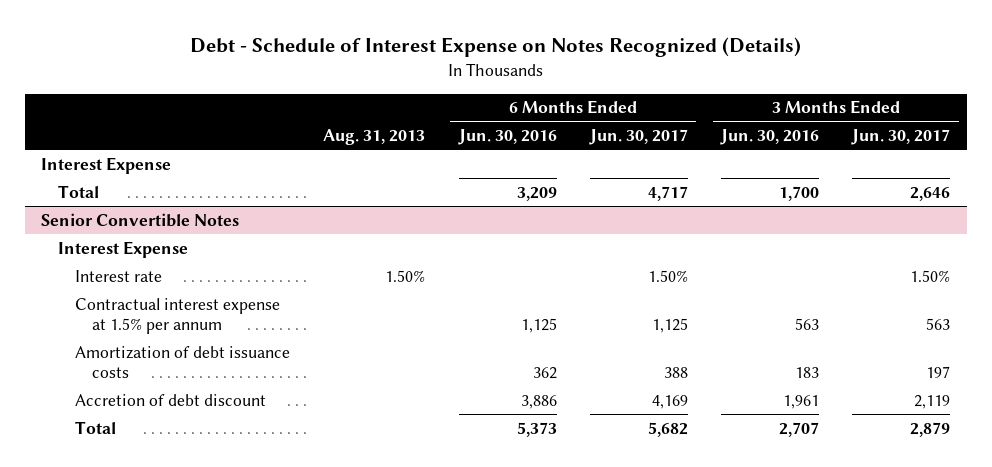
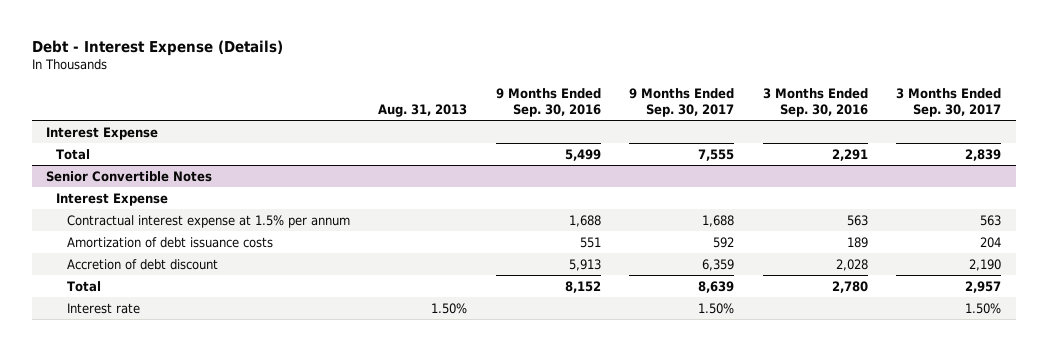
- Debt - Schedule of Interest Expense on Notes Recognized (Details)
+ Debt - Interest Expense (Details)
- | Aug. 31, 2013 | 6 Months Ended Jun. 30, 2016 | 6 Months Ended Jun. 30, 2017 | 3 Months Ended Jun. 30, 2016 | 3 Months Ended Jun. 30, 2017
+ | Aug. 31, 2013 | 9 Months Ended Sep. 30, 2016 | 9 Months Ended Sep. 30, 2017 | 3 Months Ended Sep. 30, 2016 | 3 Months Ended Sep. 30, 2017
@ Senior Convertible Notes
moved down: Interest rate | 1.50% | | 1.50% | | 1.50%

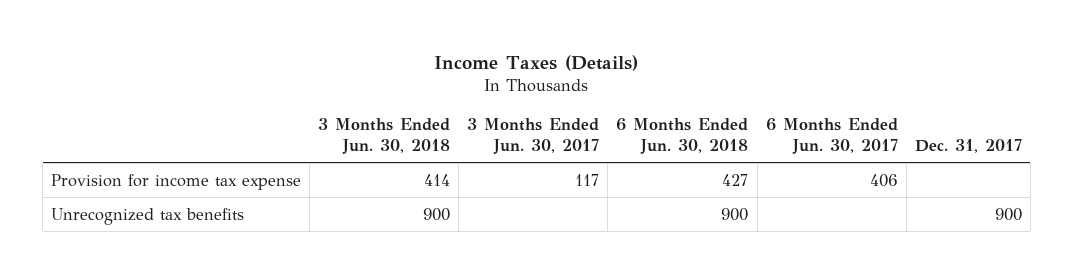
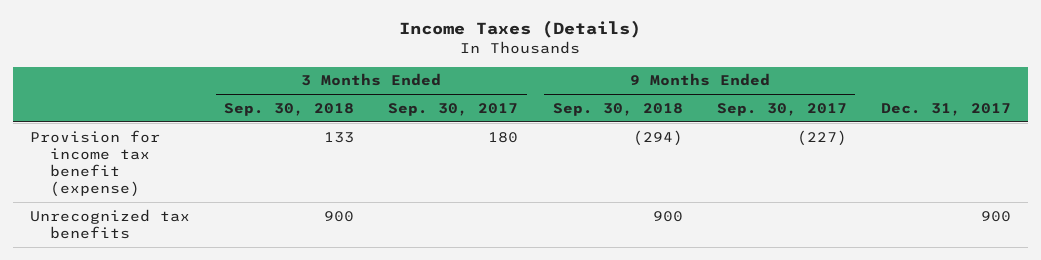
- | 3 Months Ended Jun. 30, 2018 | 3 Months Ended Jun. 30, 2017 | 6 Months Ended Jun. 30, 2018 | 6 Months Ended Jun. 30, 2017 | Dec. 31, 2017
+ | 3 Months Ended Sep. 30, 2018 | 3 Months Ended Sep. 30, 2017 | 9 Months Ended Sep. 30, 2018 | 9 Months Ended Sep. 30, 2017 | Dec. 31, 2017
- Provision for income tax expense | 414 | 117 | 427 | 406 |
+ Provision for income tax benefit (expense) | 133 | 180 | (294) | (227) |

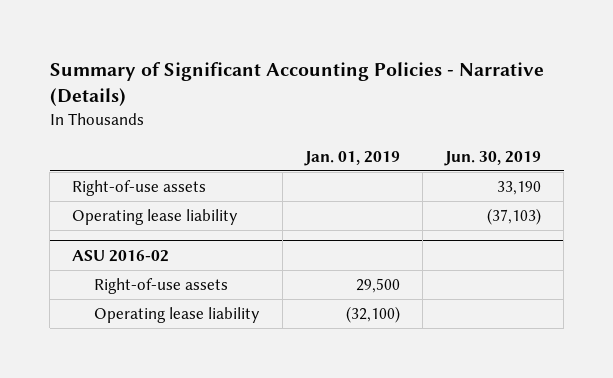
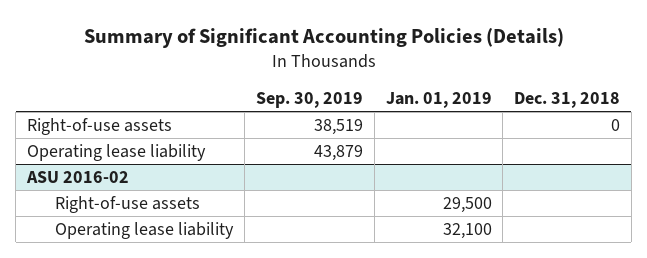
- Summary of Significant Accounting Policies - Narrative (Details)
+ Summary of Significant Accounting Policies (Details)
- | Jan. 01, 2019 | Jun. 30, 2019
+ | Sep. 30, 2019 | Jan. 01, 2019 | Dec. 31, 2018
@ ASU 2016-02
- Operating lease liability | (32,100) |
+ Operating lease liability | | 32,100 |

